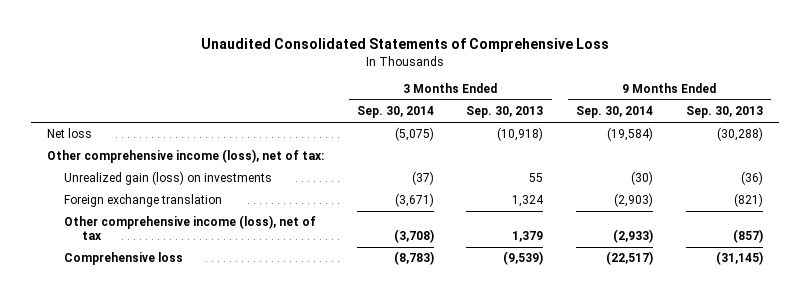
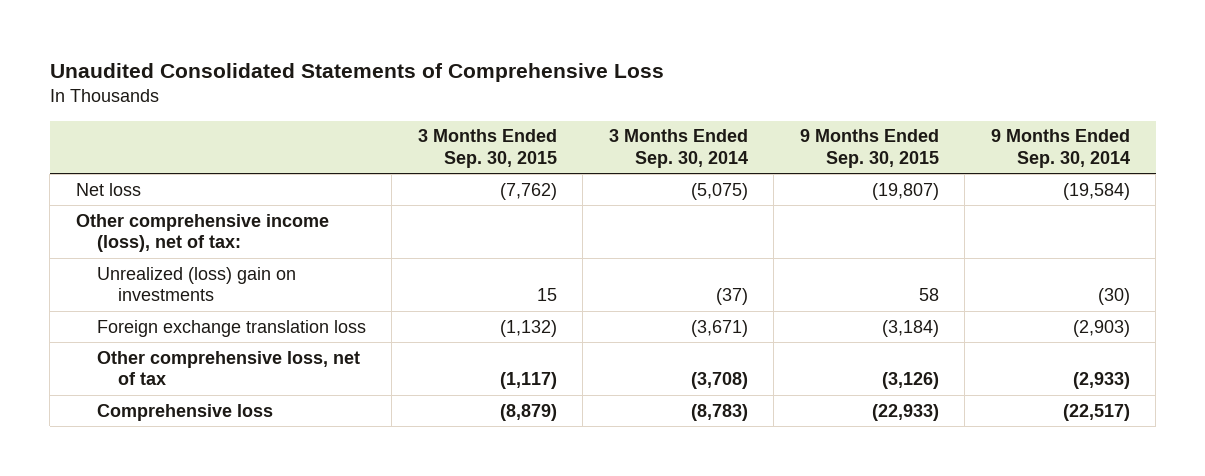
- | 3 Months Ended Sep. 30, 2014 | 3 Months Ended Sep. 30, 2013 | 9 Months Ended Sep. 30, 2014 | 9 Months Ended Sep. 30, 2013
+ | 3 Months Ended Sep. 30, 2015 | 3 Months Ended Sep. 30, 2014 | 9 Months Ended Sep. 30, 2015 | 9 Months Ended Sep. 30, 2014
- Unrealized gain (loss) on investments | (37) | 55 | (30) | (36)
- Foreign exchange translation | (3,671) | 1,324 | (2,903) | (821)
- Other comprehensive income (loss), net of tax | (3,708) | 1,379 | (2,933) | (857)
+ Unrealized (loss) gain on investments | 15 | (37) | 58 | (30)
+ Foreign exchange translation loss | (1,132) | (3,671) | (3,184) | (2,903)
+ Other comprehensive loss, net of tax | (1,117) | (3,708) | (3,126) | (2,933)

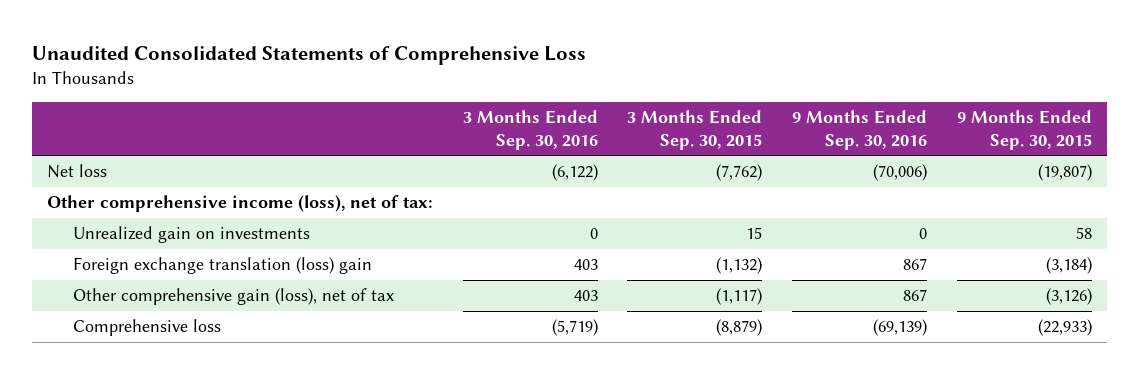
- | 3 Months Ended Sep. 30, 2015 | 3 Months Ended Sep. 30, 2014 | 9 Months Ended Sep. 30, 2015 | 9 Months Ended Sep. 30, 2014
+ | 3 Months Ended Sep. 30, 2016 | 3 Months Ended Sep. 30, 2015 | 9 Months Ended Sep. 30, 2016 | 9 Months Ended Sep. 30, 2015
- Unrealized (loss) gain on investments | 15 | (37) | 58 | (30)
- Foreign exchange translation loss | (1,132) | (3,671) | (3,184) | (2,903)
- Other comprehensive loss, net of tax | (1,117) | (3,708) | (3,126) | (2,933)
+ Unrealized gain on investments | 0 | 15 | 0 | 58
+ Foreign exchange translation (loss) gain | 403 | (1,132) | 867 | (3,184)
+ Other comprehensive gain (loss), net of tax | 403 | (1,117) | 867 | (3,126)

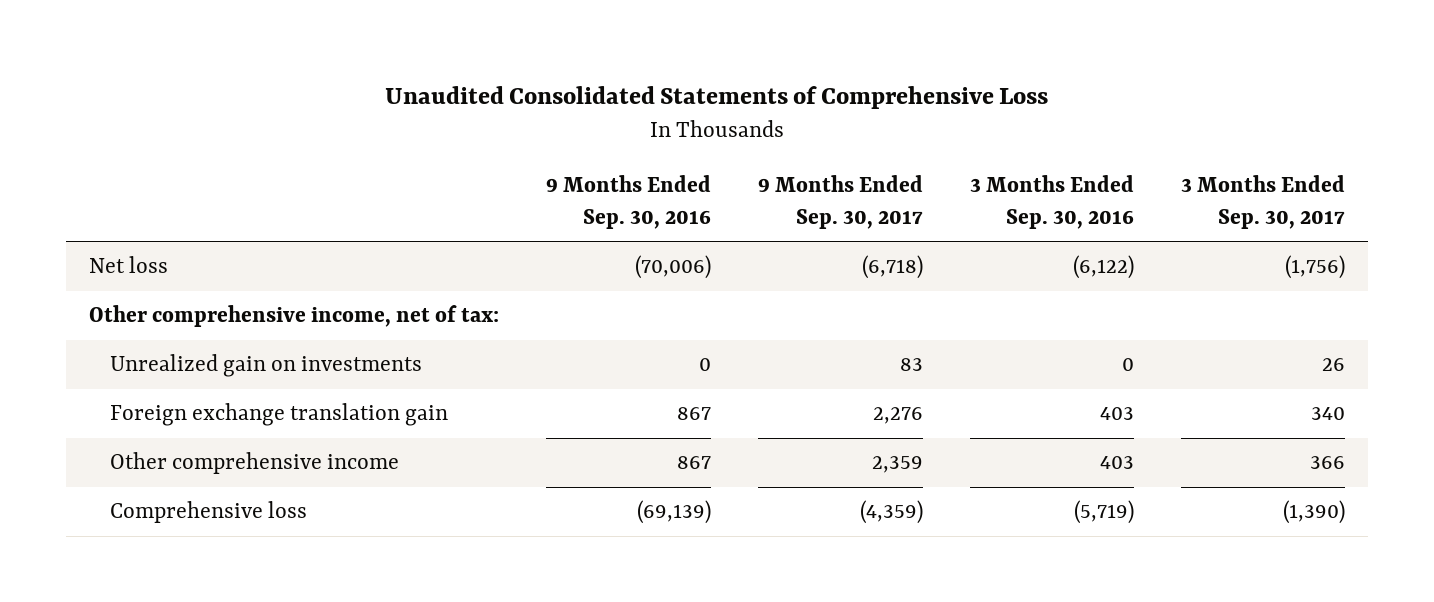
- | 3 Months Ended Sep. 30, 2016 | 3 Months Ended Sep. 30, 2015 | 9 Months Ended Sep. 30, 2016 | 9 Months Ended Sep. 30, 2015
+ | 9 Months Ended Sep. 30, 2016 | 9 Months Ended Sep. 30, 2017 | 3 Months Ended Sep. 30, 2016 | 3 Months Ended Sep. 30, 2017
- Other comprehensive income (loss), net of tax:
+ Other comprehensive income, net of tax:
- Foreign exchange translation (loss) gain | 403 | (1,132) | 867 | (3,184)
- Other comprehensive gain (loss), net of tax | 403 | (1,117) | 867 | (3,126)
+ Foreign exchange translation gain | 867 | 2,276 | 403 | 340
+ Other comprehensive income | 867 | 2,359 | 403 | 366

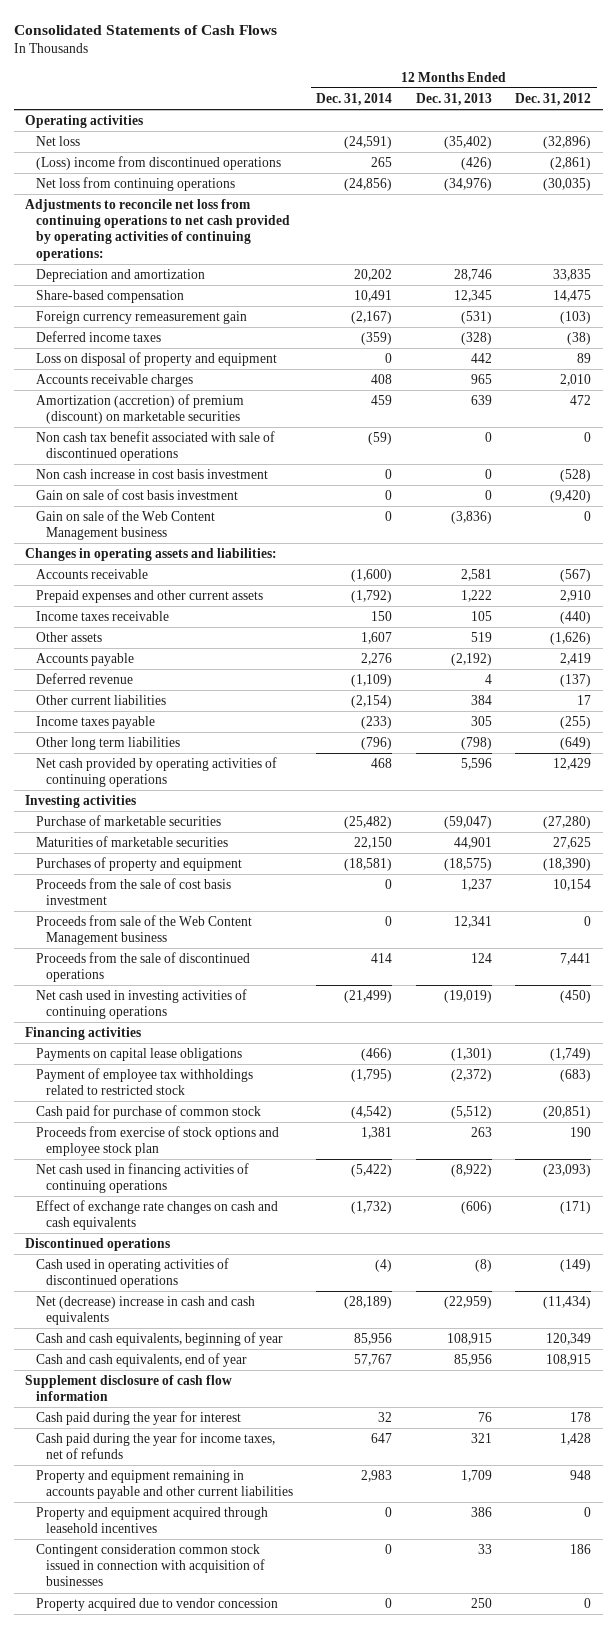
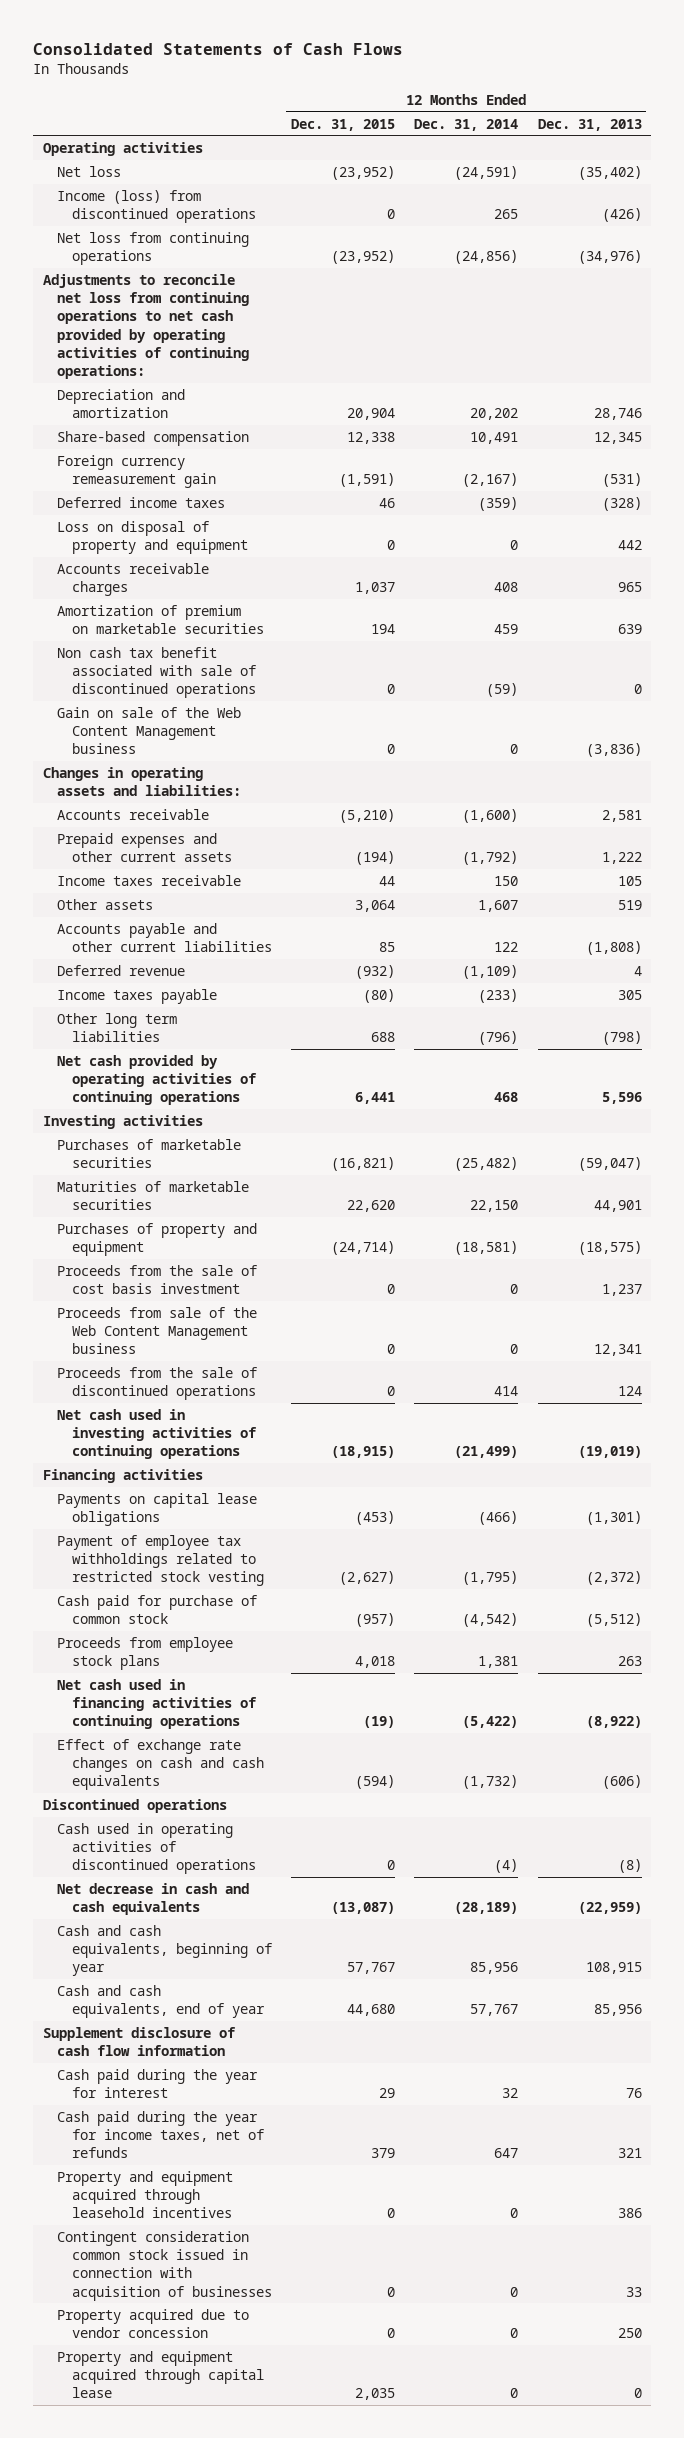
- | 12 Months Ended Dec. 31, 2014 | 12 Months Ended Dec. 31, 2013 | 12 Months Ended Dec. 31, 2012
+ | 12 Months Ended Dec. 31, 2015 | 12 Months Ended Dec. 31, 2014 | 12 Months Ended Dec. 31, 2013
- (Loss) income from discontinued operations | 265 | (426) | (2,861)
+ Income (loss) from discontinued operations | 0 | 265 | (426)
- Amortization (accretion) of premium (discount) on marketable securities | 459 | 639 | 472
+ Amortization of premium on marketable securities | 194 | 459 | 639
- Non cash increase in cost basis investment | 0 | 0 | (528)
- Gain on sale of cost basis investment | 0 | 0 | (9,420)
- Accounts payable | 2,276 | (2,192) | 2,419
+ Accounts payable and other current liabilities | 85 | 122 | (1,808)
- Other current liabilities | (2,154) | 384 | 17
- Purchase of marketable securities | (25,482) | (59,047) | (27,280)
+ Purchases of marketable securities | (16,821) | (25,482) | (59,047)
- Payment of employee tax withholdings related to restricted stock | (1,795) | (2,372) | (683)
+ Payment of employee tax withholdings related to restricted stock vesting | (2,627) | (1,795) | (2,372)
- Proceeds from exercise of stock options and employee stock plan | 1,381 | 263 | 190
+ Proceeds from employee stock plans | 4,018 | 1,381 | 263
- Net (decrease) increase in cash and cash equivalents | (28,189) | (22,959) | (11,434)
+ Net decrease in cash and cash equivalents | (13,087) | (28,189) | (22,959)
- Property and equipment remaining in accounts payable and other current liabilities | 2,983 | 1,709 | 948
+ Property and equipment acquired through capital lease | 2,035 | 0 | 0

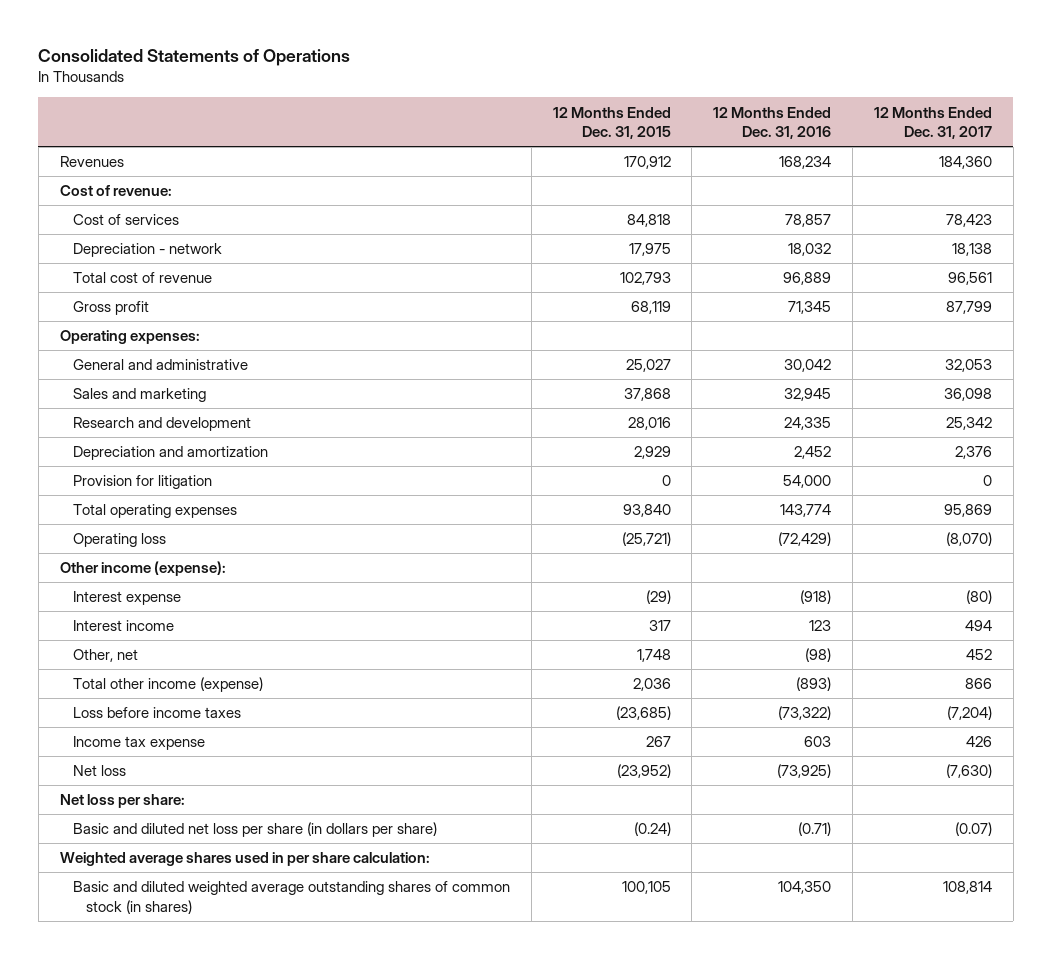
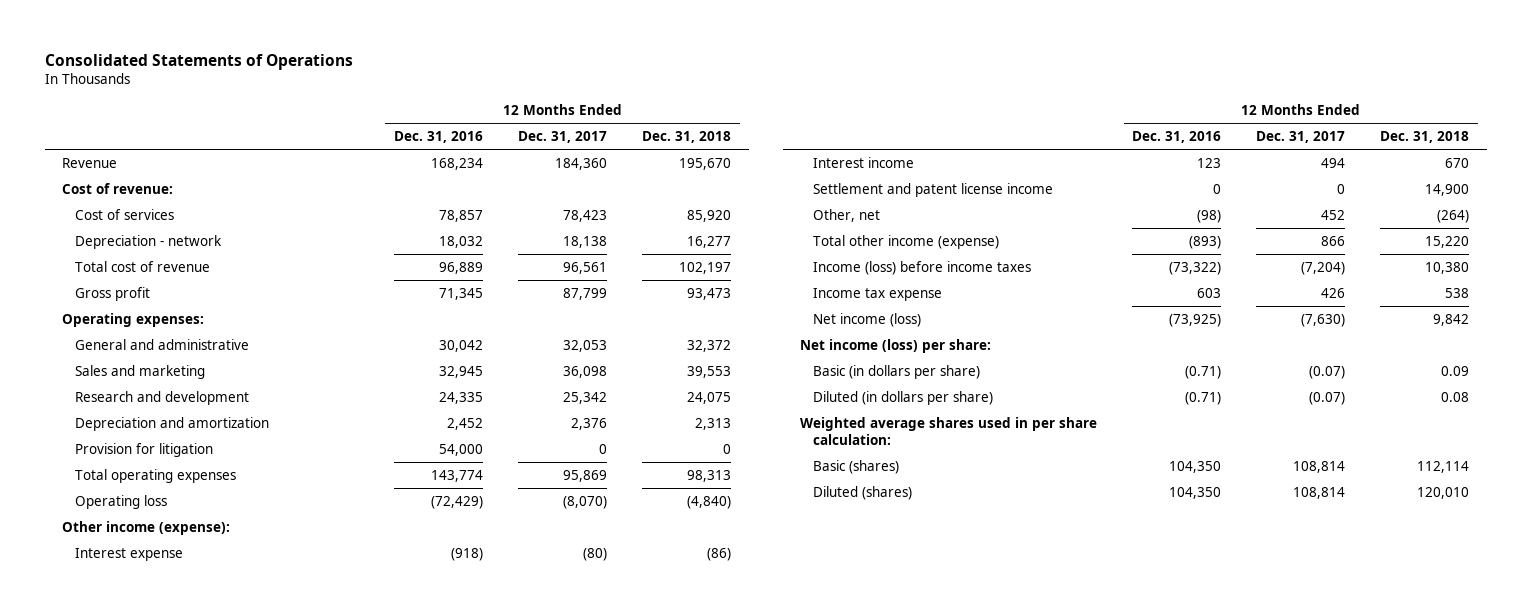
- | 12 Months Ended Dec. 31, 2015 | 12 Months Ended Dec. 31, 2016 | 12 Months Ended Dec. 31, 2017
+ | 12 Months Ended Dec. 31, 2016 | 12 Months Ended Dec. 31, 2017 | 12 Months Ended Dec. 31, 2018
- Revenues | 170,912 | 168,234 | 184,360
+ Revenue | 168,234 | 184,360 | 195,670
+ Settlement and patent license income | 0 | 0 | 14,900
- Loss before income taxes | (23,685) | (73,322) | (7,204)
+ Income (loss) before income taxes | (73,322) | (7,204) | 10,380
- Net loss | (23,952) | (73,925) | (7,630)
- Net loss per share:
- Basic and diluted net loss per share (in dollars per share) | (0.24) | (0.71) | (0.07)
+ Net income (loss) | (73,925) | (7,630) | 9,842
+ Net income (loss) per share:
+ Basic (in dollars per share) | (0.71) | (0.07) | 0.09
+ Diluted (in dollars per share) | (0.71) | (0.07) | 0.08
- Basic and diluted weighted average outstanding shares of common stock (in shares) | 100,105 | 104,350 | 108,814
+ Basic (shares) | 104,350 | 108,814 | 112,114
+ Diluted (shares) | 104,350 | 108,814 | 120,010

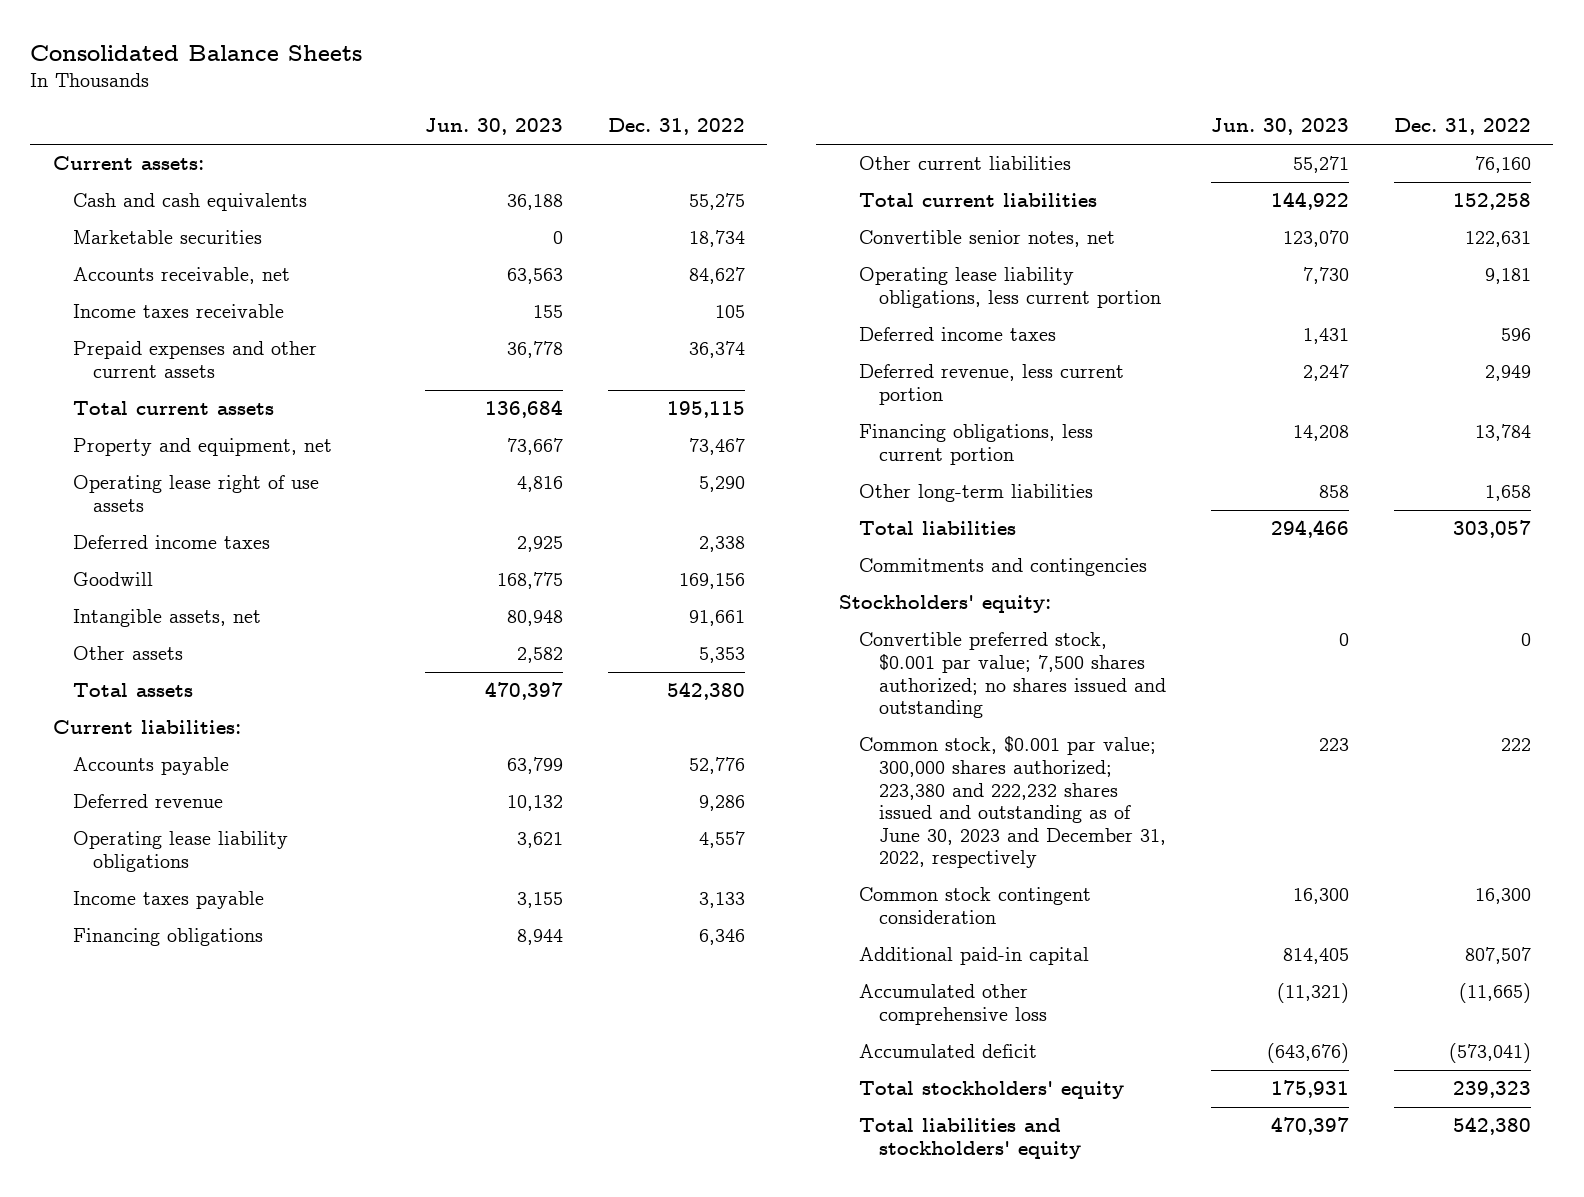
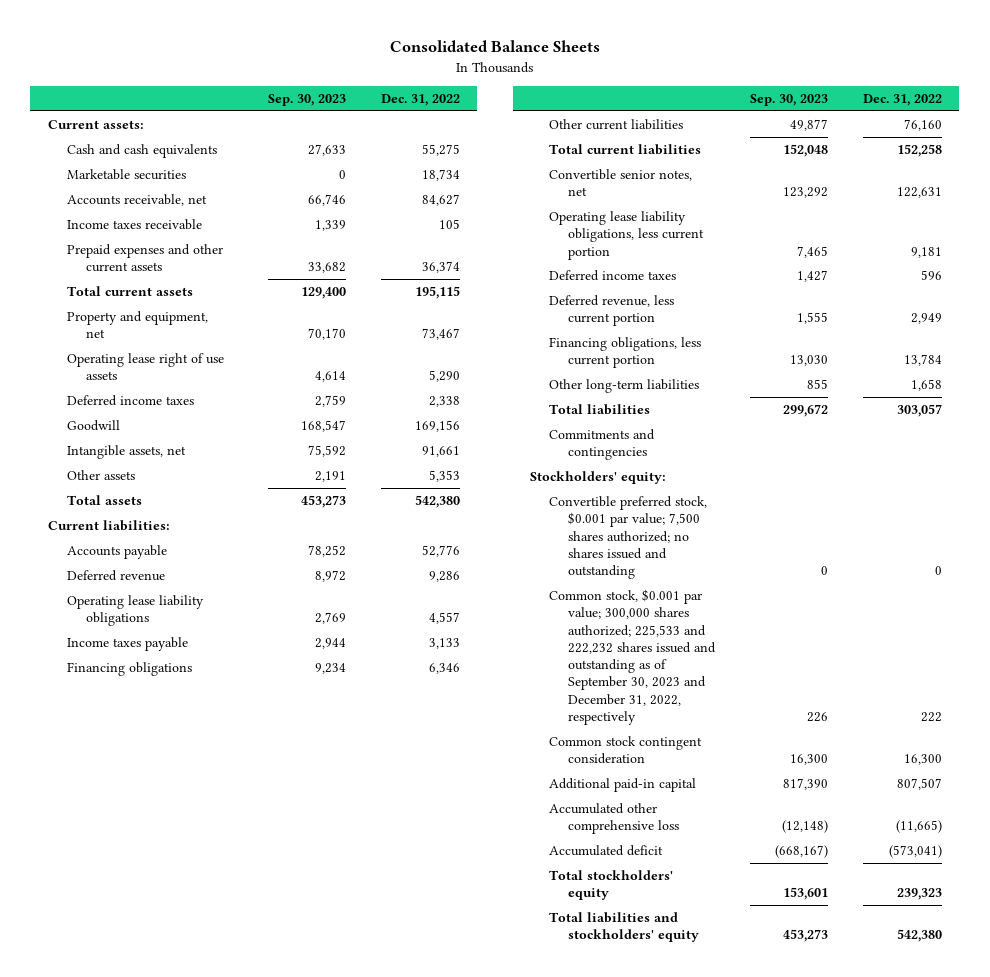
- | Jun. 30, 2023 | Dec. 31, 2022
+ | Sep. 30, 2023 | Dec. 31, 2022
- Common stock, $0.001 par value; 300,000 shares authorized; 223,380 and 222,232 shares issued and outstanding as of June 30, 2023 and December 31, 2022, respectively | 223 | 222
+ Common stock, $0.001 par value; 300,000 shares authorized; 225,533 and 222,232 shares issued and outstanding as of September 30, 2023 and December 31, 2022, respectively | 226 | 222

